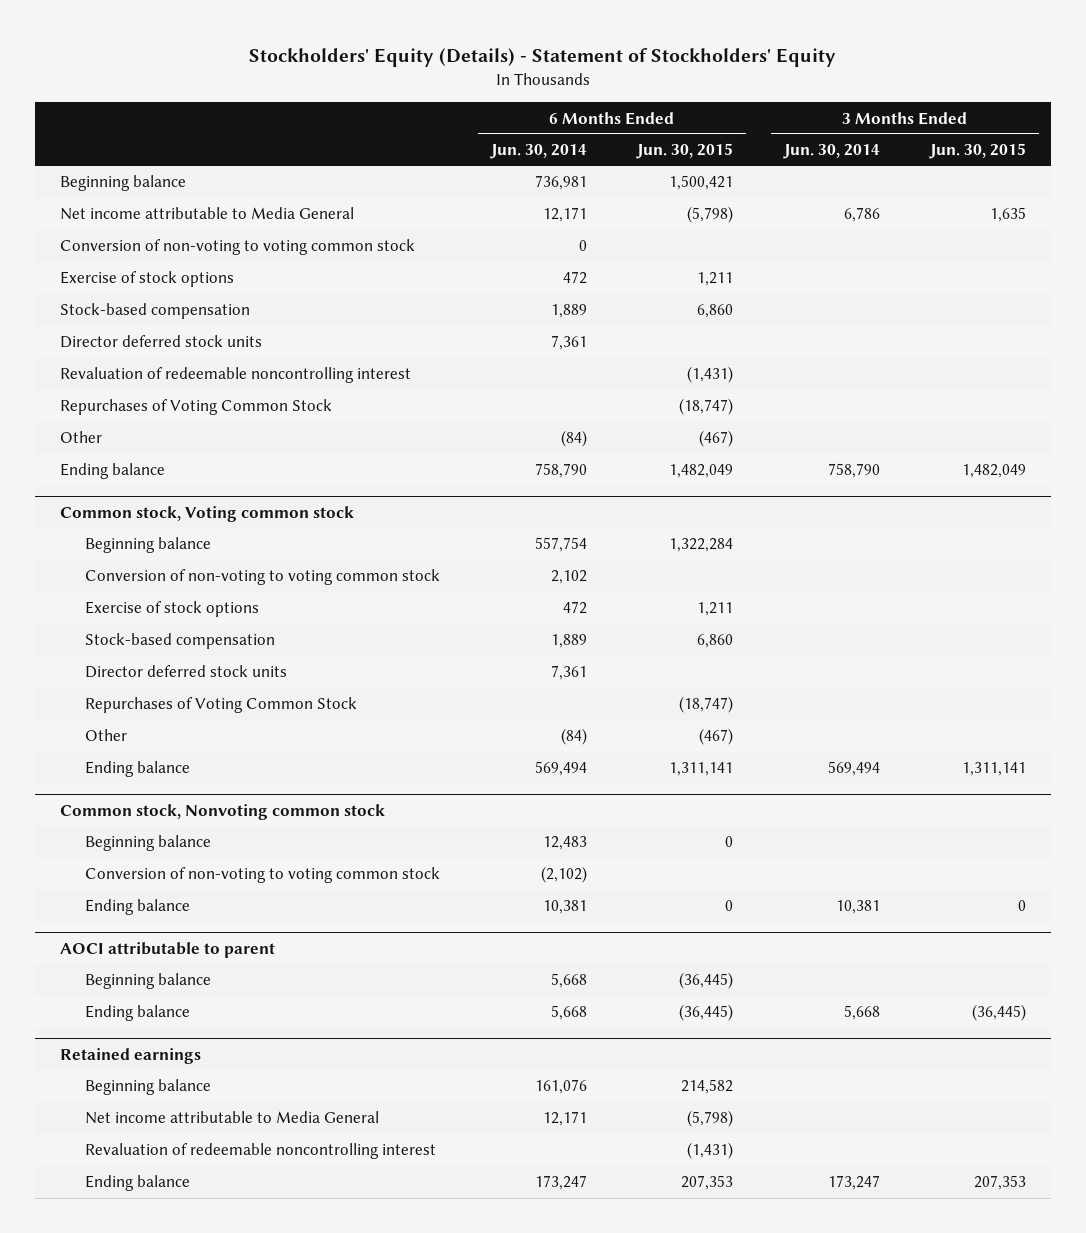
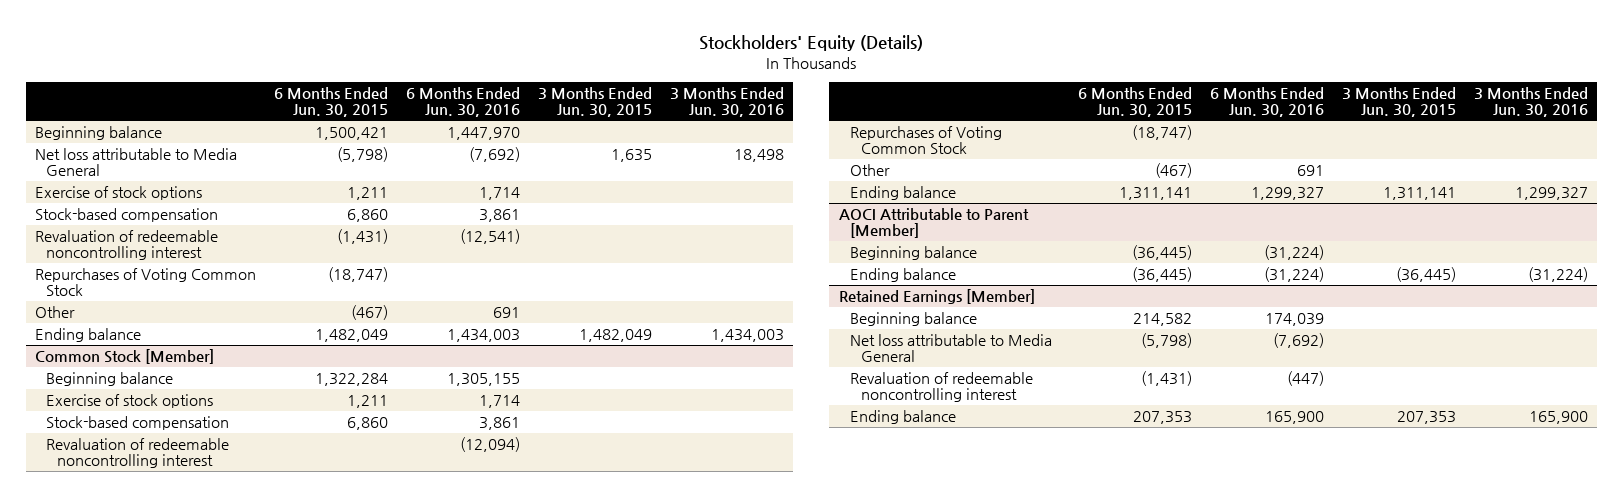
- Stockholders' Equity (Details) - Statement of Stockholders' Equity
+ Stockholders' Equity (Details)
- | 6 Months Ended Jun. 30, 2014 | 6 Months Ended Jun. 30, 2015 | 3 Months Ended Jun. 30, 2014 | 3 Months Ended Jun. 30, 2015
+ | 6 Months Ended Jun. 30, 2015 | 6 Months Ended Jun. 30, 2016 | 3 Months Ended Jun. 30, 2015 | 3 Months Ended Jun. 30, 2016
- Net income attributable to Media General | 12,171 | (5,798) | 6,786 | 1,635
- Conversion of non-voting to voting common stock | 0 | | |
+ Net loss attributable to Media General | (5,798) | (7,692) | 1,635 | 18,498
- Director deferred stock units | 7,361 | | |
- Common stock, Voting common stock
+ Common Stock [Member]
- Conversion of non-voting to voting common stock | 2,102 | | |
- Director deferred stock units | 7,361 | | |
+ Revaluation of redeemable noncontrolling interest | | (12,094) | |
- Common stock, Nonvoting common stock
- Beginning balance | 12,483 | 0 | |
- Conversion of non-voting to voting common stock | (2,102) | | |
- Ending balance | 10,381 | 0 | 10,381 | 0
- AOCI attributable to parent
+ AOCI Attributable to Parent [Member]
- Retained earnings
+ Retained Earnings [Member]
- Net income attributable to Media General | 12,171 | (5,798) | |
+ Net loss attributable to Media General | (5,798) | (7,692) | |

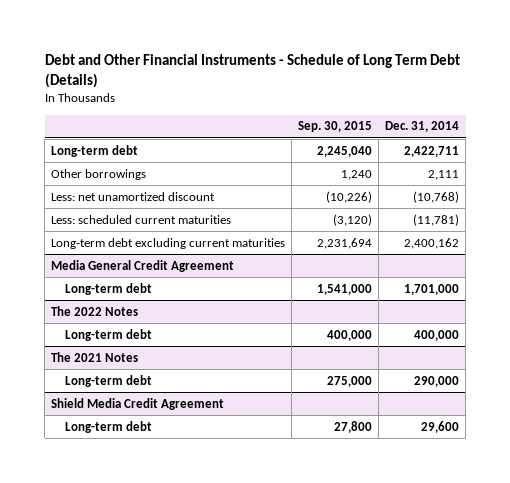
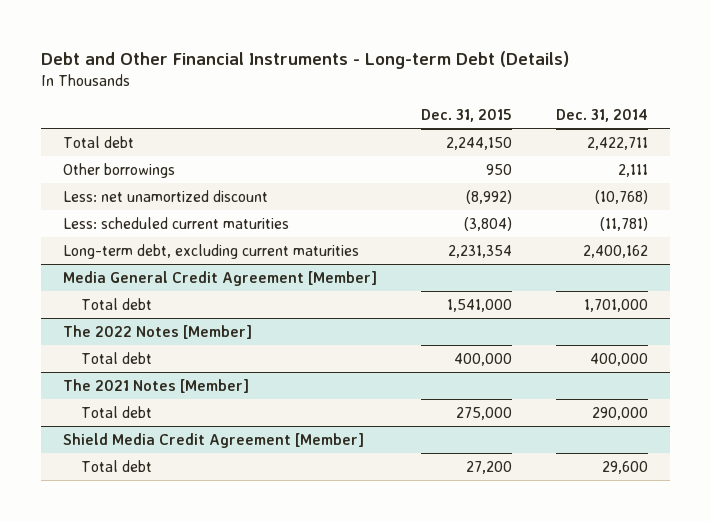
- Debt and Other Financial Instruments - Schedule of Long Term Debt (Details)
+ Debt and Other Financial Instruments - Long-term Debt (Details)
- | Sep. 30, 2015 | Dec. 31, 2014
+ | Dec. 31, 2015 | Dec. 31, 2014
- Long-term debt | 2,245,040 | 2,422,711
+ Total debt | 2,244,150 | 2,422,711
- Long-term debt excluding current maturities | 2,231,694 | 2,400,162
- Media General Credit Agreement
- Long-term debt | 1,541,000 | 1,701,000
- The 2022 Notes
- Long-term debt | 400,000 | 400,000
- The 2021 Notes
- Long-term debt | 275,000 | 290,000
- Shield Media Credit Agreement
- Long-term debt | 27,800 | 29,600
+ Long-term debt, excluding current maturities | 2,231,354 | 2,400,162
+ Media General Credit Agreement [Member]
+ Total debt | 1,541,000 | 1,701,000
+ The 2022 Notes [Member]
+ Total debt | 400,000 | 400,000
+ The 2021 Notes [Member]
+ Total debt | 275,000 | 290,000
+ Shield Media Credit Agreement [Member]
+ Total debt | 27,200 | 29,600

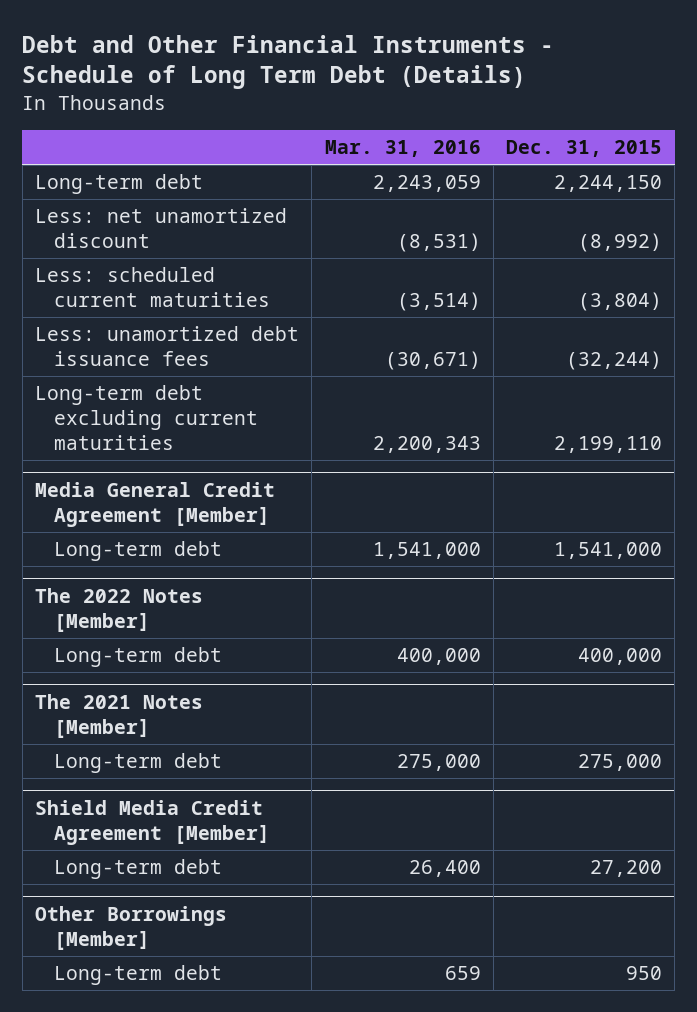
- Debt and Other Financial Instruments - Long-term Debt (Details)
+ Debt and Other Financial Instruments - Schedule of Long Term Debt (Details)
- | Dec. 31, 2015 | Dec. 31, 2014
+ | Mar. 31, 2016 | Dec. 31, 2015
- Total debt | 2,244,150 | 2,422,711
- Other borrowings | 950 | 2,111
+ Long-term debt | 2,243,059 | 2,244,150
- Long-term debt, excluding current maturities | 2,231,354 | 2,400,162
+ Less: unamortized debt issuance fees | (30,671) | (32,244)
+ Long-term debt excluding current maturities | 2,200,343 | 2,199,110
@ Media General Credit Agreement [Member]
- Total debt | 1,541,000 | 1,701,000
+ Long-term debt | 1,541,000 | 1,541,000
@ The 2022 Notes [Member]
- Total debt | 400,000 | 400,000
+ Long-term debt | 400,000 | 400,000
@ The 2021 Notes [Member]
- Total debt | 275,000 | 290,000
+ Long-term debt | 275,000 | 275,000
@ Shield Media Credit Agreement [Member]
- Total debt | 27,200 | 29,600
+ Long-term debt | 26,400 | 27,200
+ Other Borrowings [Member]
+ Long-term debt | 659 | 950

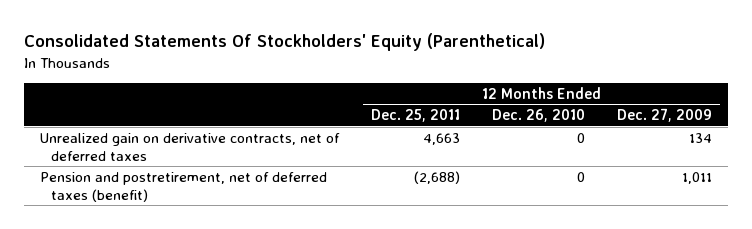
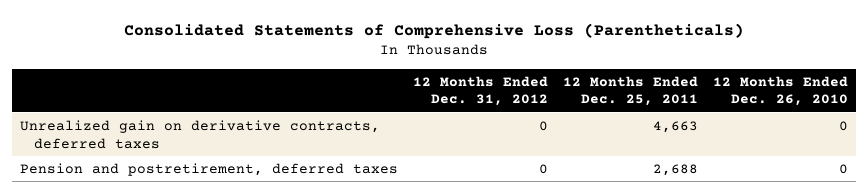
- Consolidated Statements Of Stockholders' Equity (Parenthetical)
+ Consolidated Statements of Comprehensive Loss (Parentheticals)
- | 12 Months Ended Dec. 25, 2011 | 12 Months Ended Dec. 26, 2010 | 12 Months Ended Dec. 27, 2009
+ | 12 Months Ended Dec. 31, 2012 | 12 Months Ended Dec. 25, 2011 | 12 Months Ended Dec. 26, 2010
- Unrealized gain on derivative contracts, net of deferred taxes | 4,663 | 0 | 134
- Pension and postretirement, net of deferred taxes (benefit) | (2,688) | 0 | 1,011
+ Unrealized gain on derivative contracts, deferred taxes | 0 | 4,663 | 0
+ Pension and postretirement, deferred taxes | 0 | 2,688 | 0

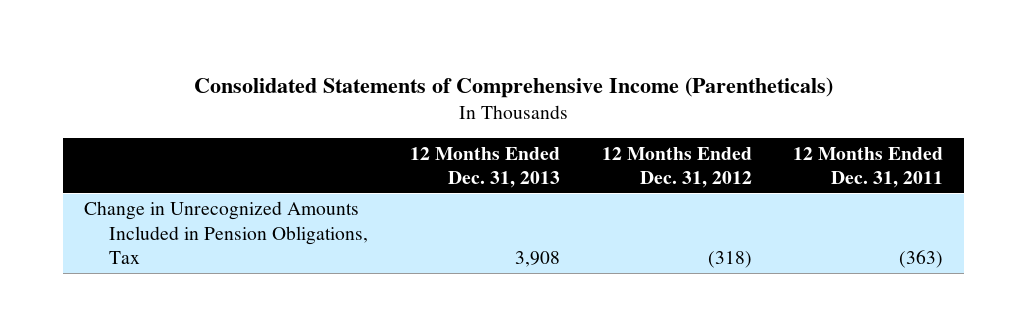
- Consolidated Statements of Comprehensive Loss (Parentheticals)
+ Consolidated Statements of Comprehensive Income (Parentheticals)
- | 12 Months Ended Dec. 31, 2012 | 12 Months Ended Dec. 25, 2011 | 12 Months Ended Dec. 26, 2010
+ | 12 Months Ended Dec. 31, 2013 | 12 Months Ended Dec. 31, 2012 | 12 Months Ended Dec. 31, 2011
- Unrealized gain on derivative contracts, deferred taxes | 0 | 4,663 | 0
- Pension and postretirement, deferred taxes | 0 | 2,688 | 0
+ Change in Unrecognized Amounts Included in Pension Obligations, Tax | 3,908 | (318) | (363)

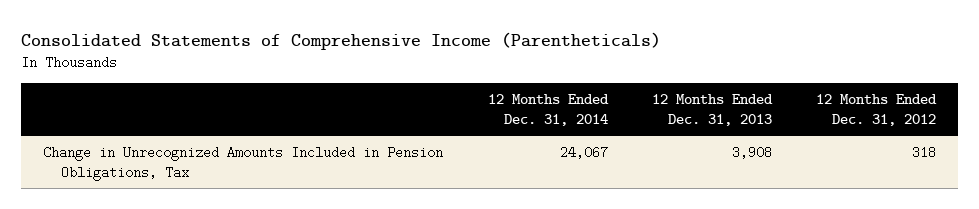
- | 12 Months Ended Dec. 31, 2013 | 12 Months Ended Dec. 31, 2012 | 12 Months Ended Dec. 31, 2011
+ | 12 Months Ended Dec. 31, 2014 | 12 Months Ended Dec. 31, 2013 | 12 Months Ended Dec. 31, 2012
- Change in Unrecognized Amounts Included in Pension Obligations, Tax | 3,908 | (318) | (363)
+ Change in Unrecognized Amounts Included in Pension Obligations, Tax | 24,067 | 3,908 | 318

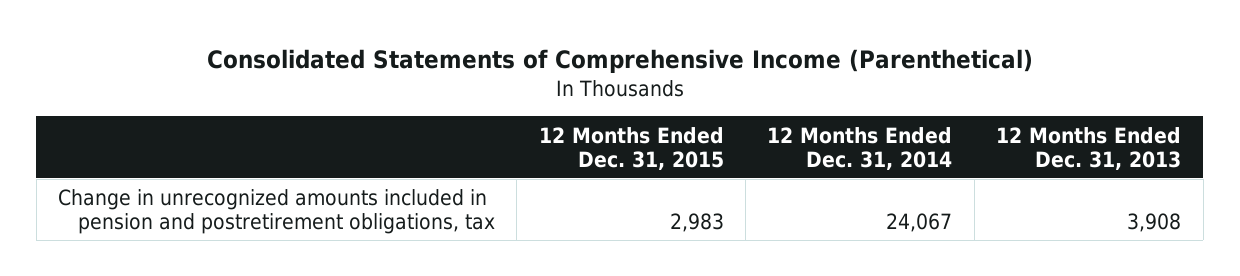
- Consolidated Statements of Comprehensive Income (Parentheticals)
+ Consolidated Statements of Comprehensive Income (Parenthetical)
- | 12 Months Ended Dec. 31, 2014 | 12 Months Ended Dec. 31, 2013 | 12 Months Ended Dec. 31, 2012
+ | 12 Months Ended Dec. 31, 2015 | 12 Months Ended Dec. 31, 2014 | 12 Months Ended Dec. 31, 2013
- Change in Unrecognized Amounts Included in Pension Obligations, Tax | 24,067 | 3,908 | 318
+ Change in unrecognized amounts included in pension and postretirement obligations, tax | 2,983 | 24,067 | 3,908

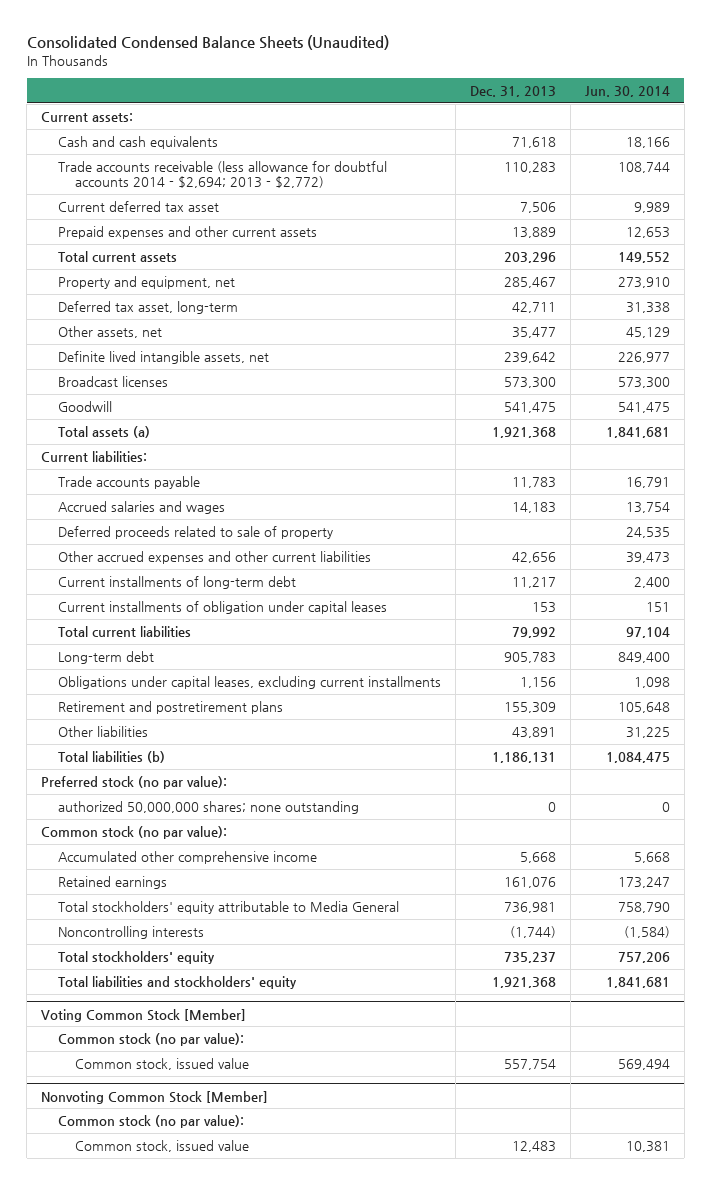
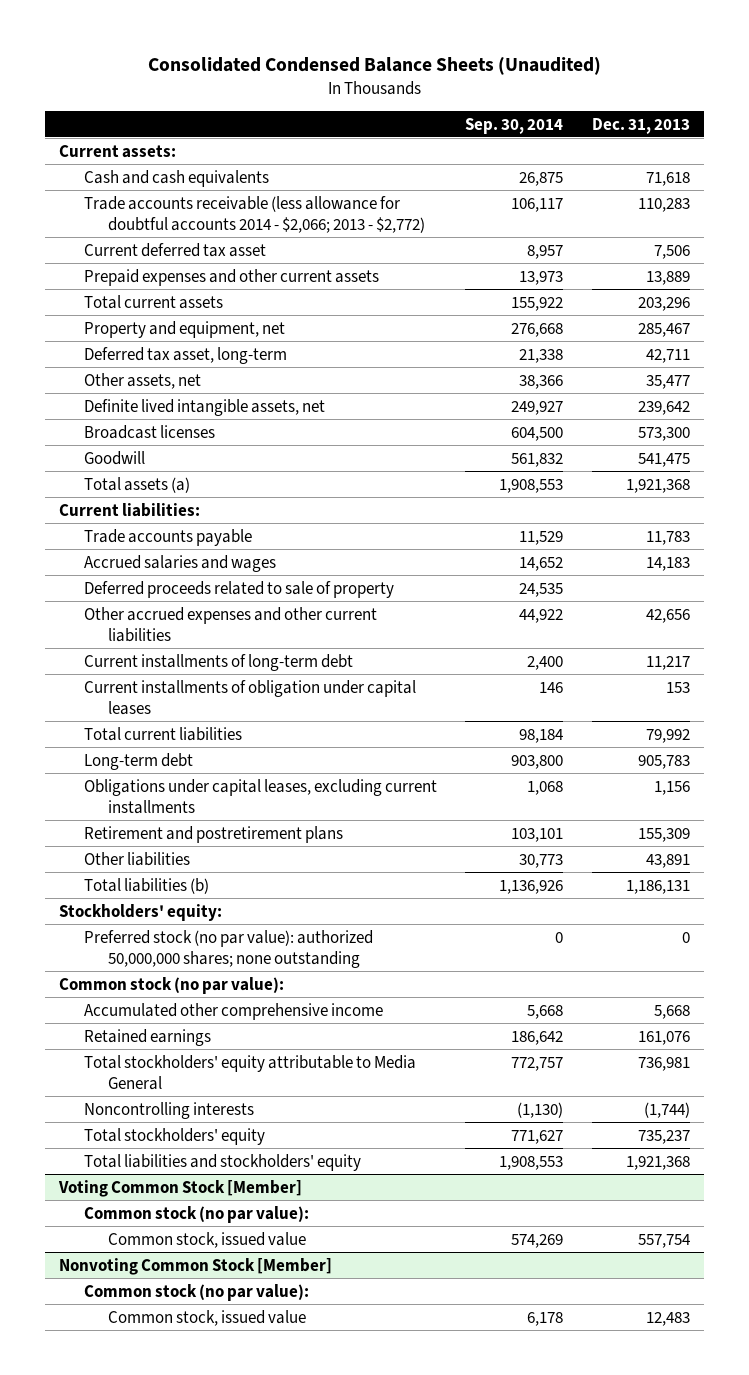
- | Dec. 31, 2013 | Jun. 30, 2014
+ | Sep. 30, 2014 | Dec. 31, 2013
- Trade accounts receivable (less allowance for doubtful accounts 2014 - $2,694; 2013 - $2,772) | 110,283 | 108,744
+ Trade accounts receivable (less allowance for doubtful accounts 2014 - $2,066; 2013 - $2,772) | 106,117 | 110,283
- Preferred stock (no par value):
- authorized 50,000,000 shares; none outstanding | 0 | 0
+ Stockholders' equity:
+ Preferred stock (no par value): authorized 50,000,000 shares; none outstanding | 0 | 0

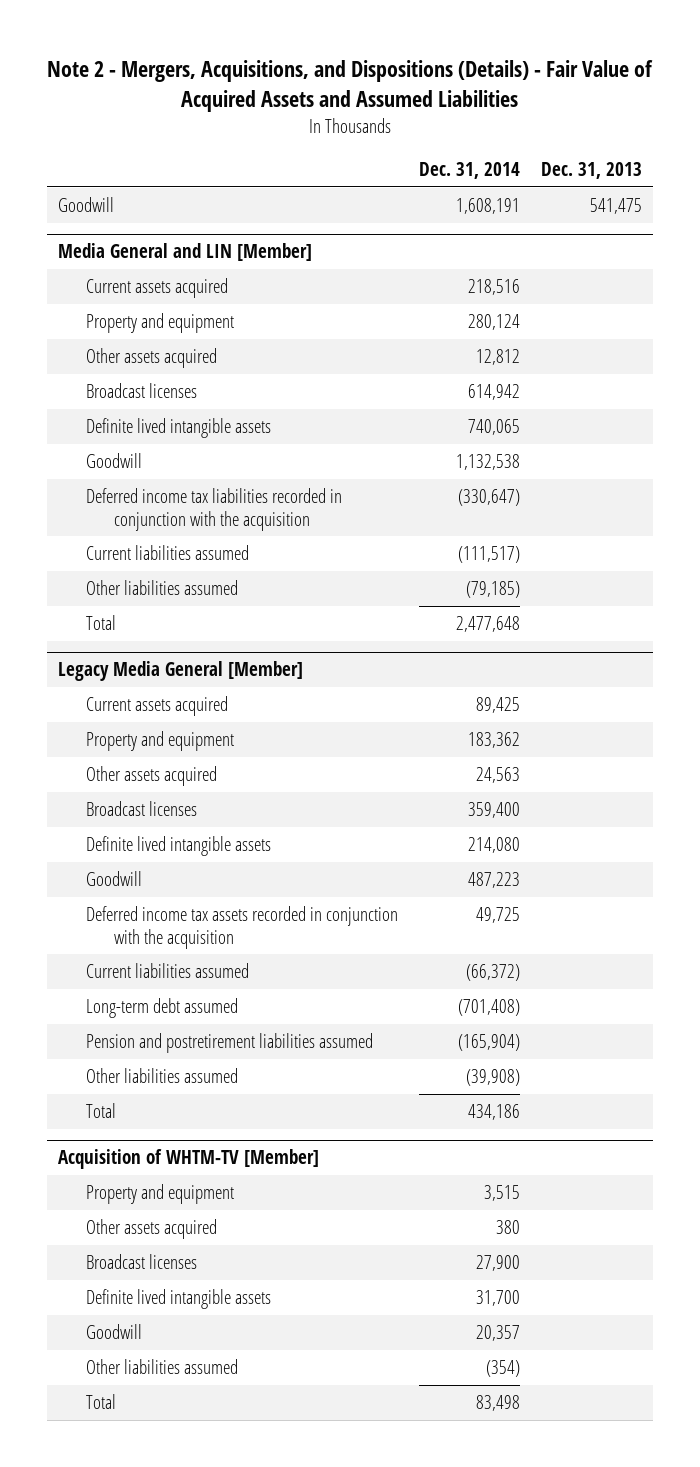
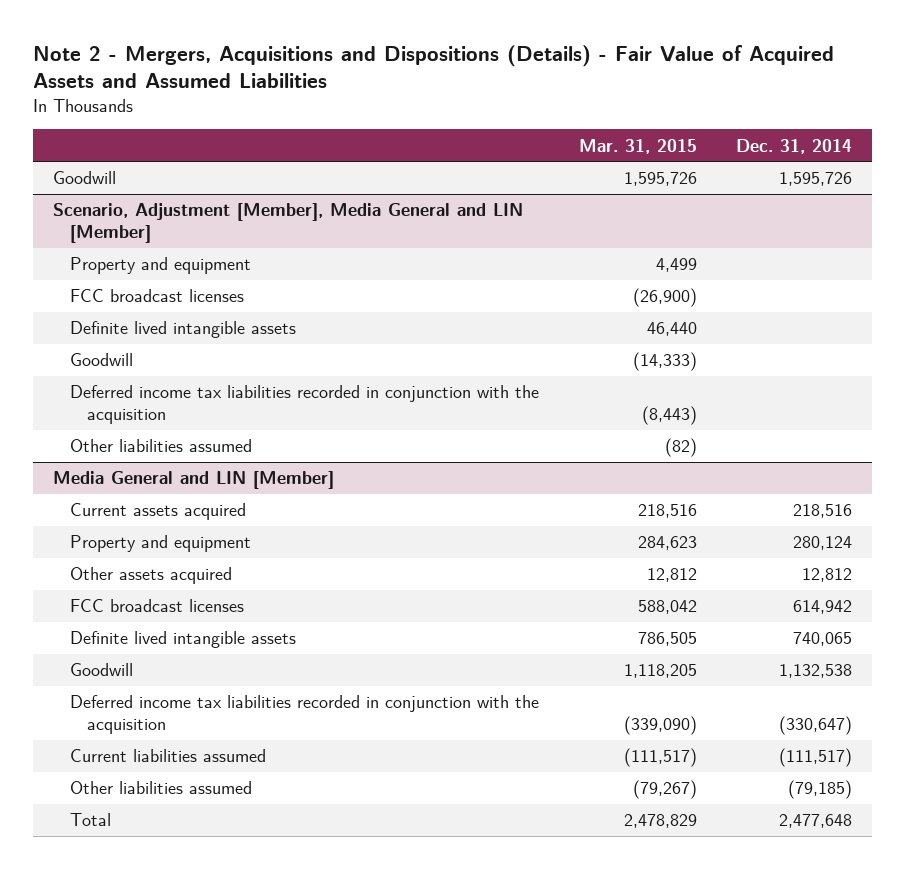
- Note 2 - Mergers, Acquisitions, and Dispositions (Details) - Fair Value of Acquired Assets and Assumed Liabilities
+ Note 2 - Mergers, Acquisitions and Dispositions (Details) - Fair Value of Acquired Assets and Assumed Liabilities
- | Dec. 31, 2014 | Dec. 31, 2013
+ | Mar. 31, 2015 | Dec. 31, 2014
- Goodwill | 1,608,191 | 541,475
+ Goodwill | 1,595,726 | 1,595,726
+ Scenario, Adjustment [Member], Media General and LIN [Member]
+ Property and equipment | 4,499 |
+ FCC broadcast licenses | (26,900) |
+ Definite lived intangible assets | 46,440 |
+ Goodwill | (14,333) |
+ Deferred income tax liabilities recorded in conjunction with the acquisition | (8,443) |
+ Other liabilities assumed | (82) |
@ Media General and LIN [Member]
- Broadcast licenses | 614,942 |
+ FCC broadcast licenses | 588,042 | 614,942
- Legacy Media General [Member]
- Current assets acquired | 89,425 |
- Property and equipment | 183,362 |
- Other assets acquired | 24,563 |
- Broadcast licenses | 359,400 |
- Definite lived intangible assets | 214,080 |
- Goodwill | 487,223 |
- Deferred income tax assets recorded in conjunction with the acquisition | 49,725 |
- Current liabilities assumed | (66,372) |
- Long-term debt assumed | (701,408) |
- Pension and postretirement liabilities assumed | (165,904) |
- Other liabilities assumed | (39,908) |
- Total | 434,186 |
- Acquisition of WHTM-TV [Member]
- Property and equipment | 3,515 |
- Other assets acquired | 380 |
- Broadcast licenses | 27,900 |
- Definite lived intangible assets | 31,700 |
- Goodwill | 20,357 |
- Other liabilities assumed | (354) |
- Total | 83,498 |

